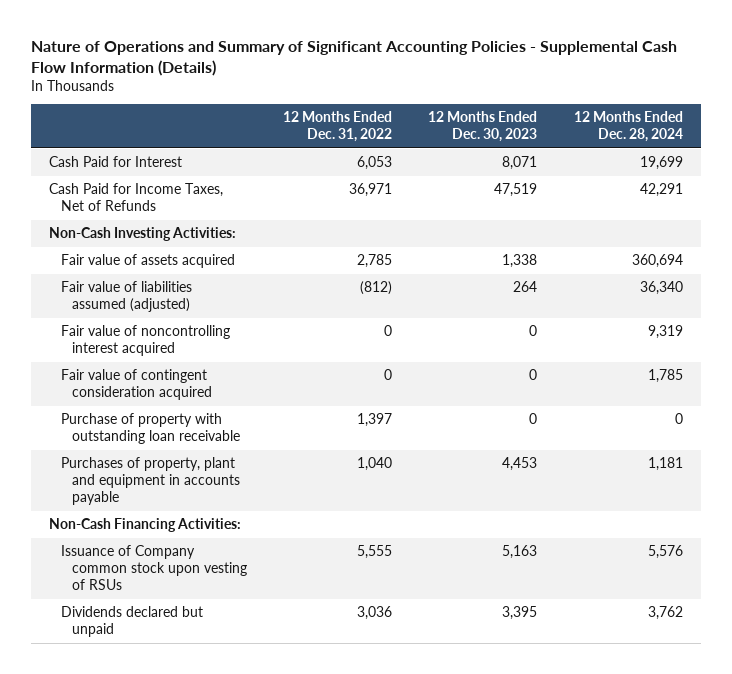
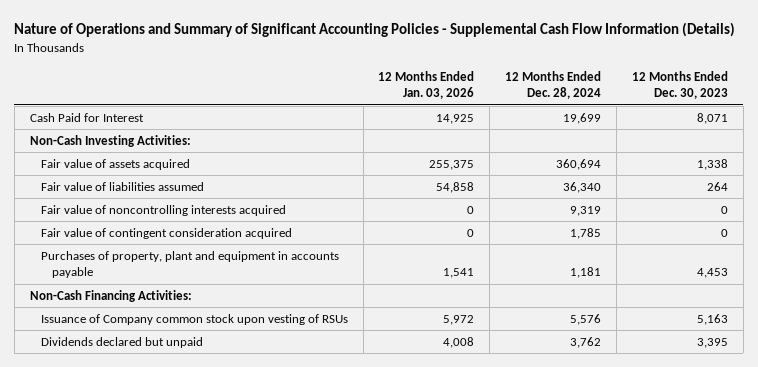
- | 12 Months Ended Dec. 31, 2022 | 12 Months Ended Dec. 30, 2023 | 12 Months Ended Dec. 28, 2024
+ | 12 Months Ended Jan. 03, 2026 | 12 Months Ended Dec. 28, 2024 | 12 Months Ended Dec. 30, 2023
- Cash Paid for Income Taxes, Net of Refunds | 36,971 | 47,519 | 42,291
- Fair value of liabilities assumed (adjusted) | (812) | 264 | 36,340
- Fair value of noncontrolling interest acquired | 0 | 0 | 9,319
+ Fair value of liabilities assumed | 54,858 | 36,340 | 264
+ Fair value of noncontrolling interests acquired | 0 | 9,319 | 0
- Purchase of property with outstanding loan receivable | 1,397 | 0 | 0

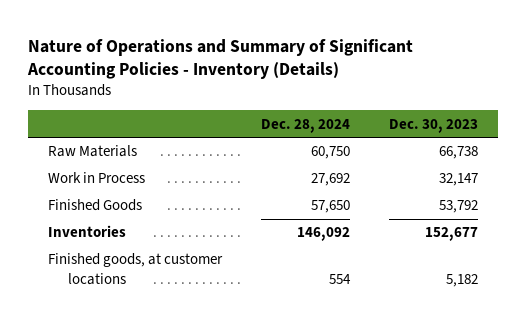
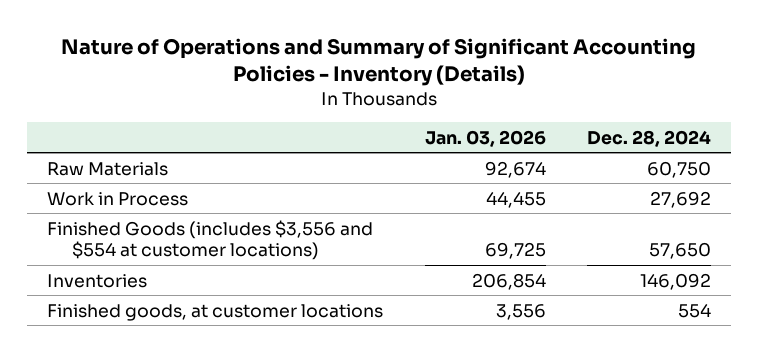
- | Dec. 28, 2024 | Dec. 30, 2023
+ | Jan. 03, 2026 | Dec. 28, 2024
- Finished Goods | 57,650 | 53,792
+ Finished Goods (includes $3,556 and $554 at customer locations) | 69,725 | 57,650

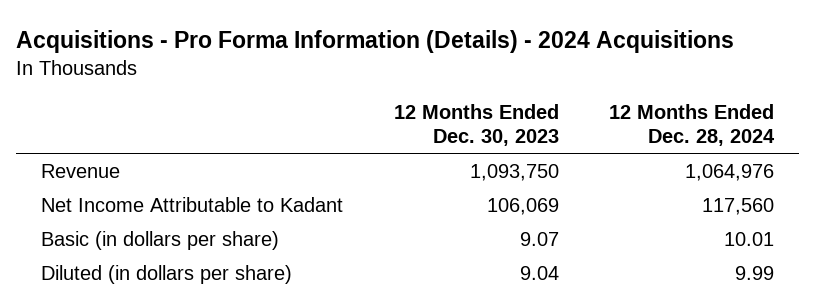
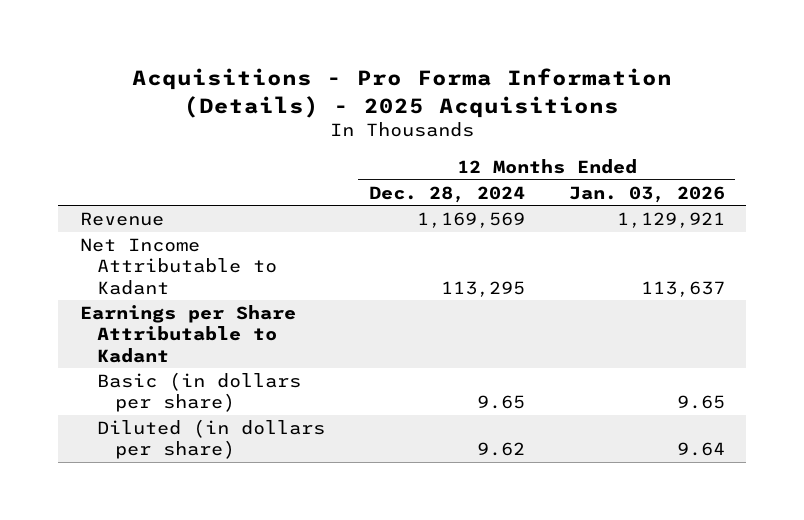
- Acquisitions - Pro Forma Information (Details) - 2024 Acquisitions
+ Acquisitions - Pro Forma Information (Details) - 2025 Acquisitions
- | 12 Months Ended Dec. 30, 2023 | 12 Months Ended Dec. 28, 2024
+ | 12 Months Ended Dec. 28, 2024 | 12 Months Ended Jan. 03, 2026
- Revenue | 1,093,750 | 1,064,976
- Net Income Attributable to Kadant | 106,069 | 117,560
- Basic (in dollars per share) | 9.07 | 10.01
- Diluted (in dollars per share) | 9.04 | 9.99
+ Revenue | 1,169,569 | 1,129,921
+ Net Income Attributable to Kadant | 113,295 | 113,637
+ Earnings per Share Attributable to Kadant
+ Basic (in dollars per share) | 9.65 | 9.65
+ Diluted (in dollars per share) | 9.62 | 9.64

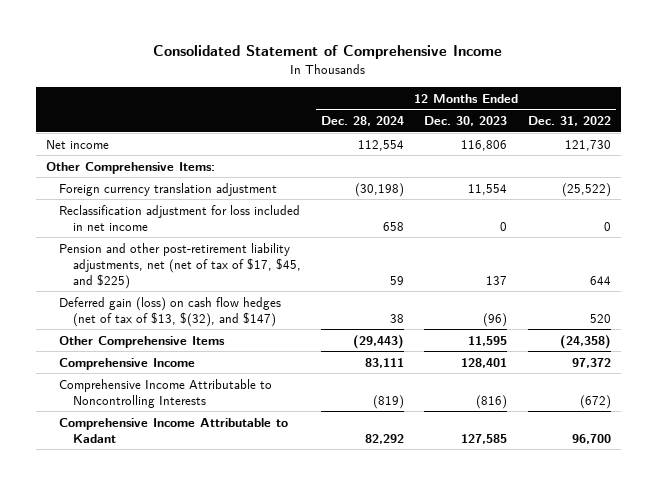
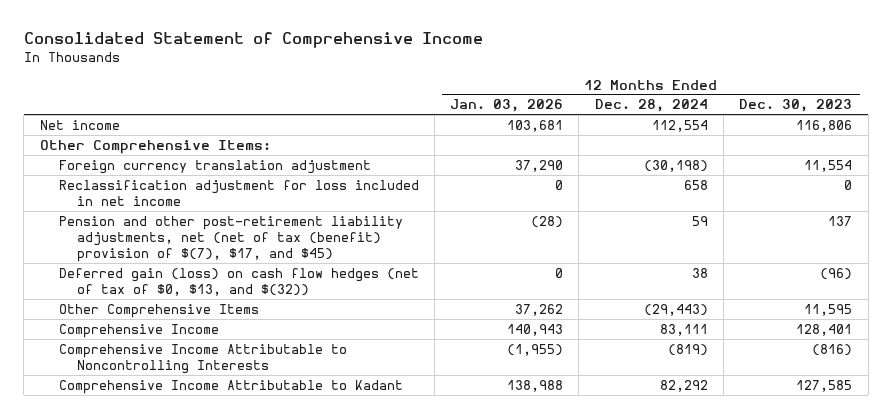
- | 12 Months Ended Dec. 28, 2024 | 12 Months Ended Dec. 30, 2023 | 12 Months Ended Dec. 31, 2022
+ | 12 Months Ended Jan. 03, 2026 | 12 Months Ended Dec. 28, 2024 | 12 Months Ended Dec. 30, 2023
- Pension and other post-retirement liability adjustments, net (net of tax of $17, $45, and $225) | 59 | 137 | 644
- Deferred gain (loss) on cash flow hedges (net of tax of $13, $(32), and $147) | 38 | (96) | 520
+ Pension and other post-retirement liability adjustments, net (net of tax (benefit) provision of $(7), $17, and $45) | (28) | 59 | 137
+ Deferred gain (loss) on cash flow hedges (net of tax of $0, $13, and $(32)) | 0 | 38 | (96)

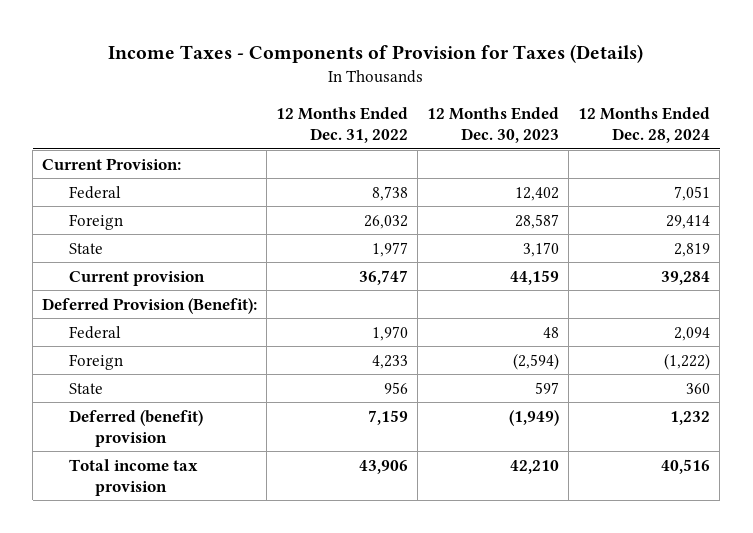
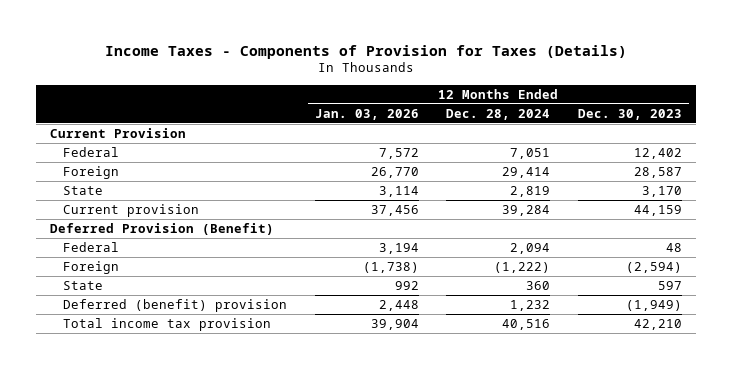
- | 12 Months Ended Dec. 31, 2022 | 12 Months Ended Dec. 30, 2023 | 12 Months Ended Dec. 28, 2024
+ | 12 Months Ended Jan. 03, 2026 | 12 Months Ended Dec. 28, 2024 | 12 Months Ended Dec. 30, 2023
- Current Provision:
+ Current Provision
- Deferred Provision (Benefit):
+ Deferred Provision (Benefit)

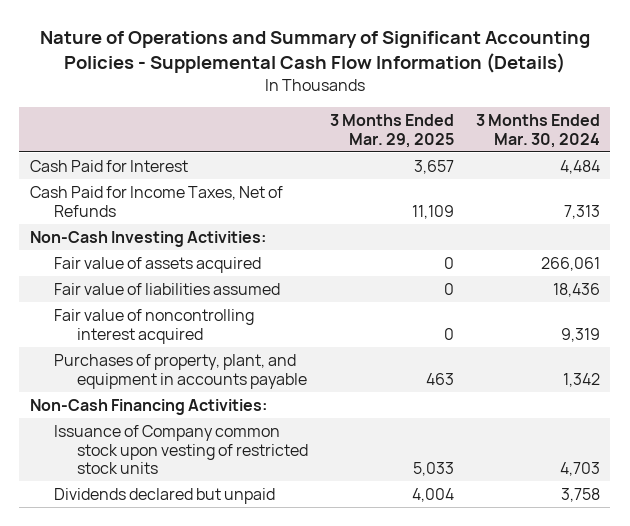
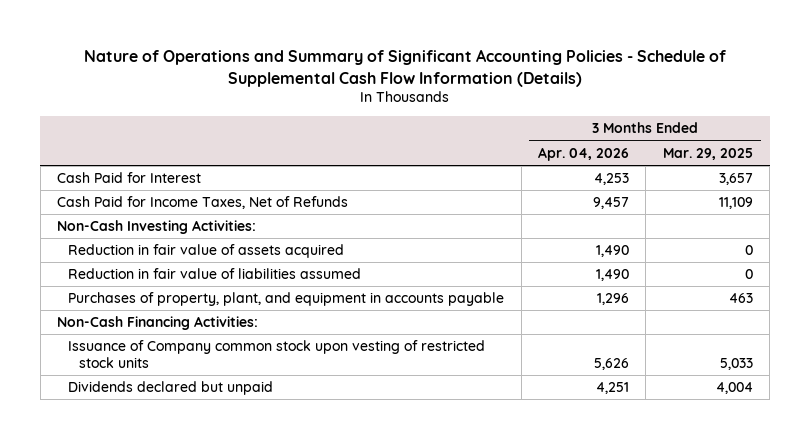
- Nature of Operations and Summary of Significant Accounting Policies - Supplemental Cash Flow Information (Details)
+ Nature of Operations and Summary of Significant Accounting Policies - Schedule of Supplemental Cash Flow Information (Details)
- | 3 Months Ended Mar. 29, 2025 | 3 Months Ended Mar. 30, 2024
+ | 3 Months Ended Apr. 04, 2026 | 3 Months Ended Mar. 29, 2025
- Fair value of assets acquired | 0 | 266,061
- Fair value of liabilities assumed | 0 | 18,436
- Fair value of noncontrolling interest acquired | 0 | 9,319
+ Reduction in fair value of assets acquired | 1,490 | 0
+ Reduction in fair value of liabilities assumed | 1,490 | 0

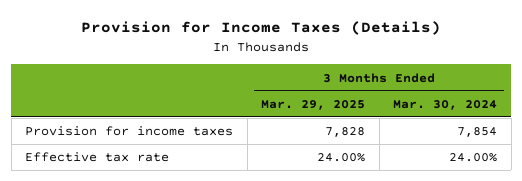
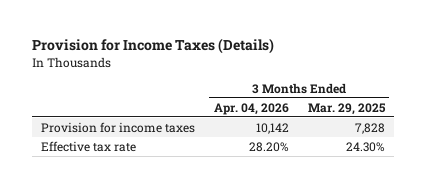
- | 3 Months Ended Mar. 29, 2025 | 3 Months Ended Mar. 30, 2024
+ | 3 Months Ended Apr. 04, 2026 | 3 Months Ended Mar. 29, 2025
- Effective tax rate | 24.00% | 24.00%
+ Effective tax rate | 28.20% | 24.30%

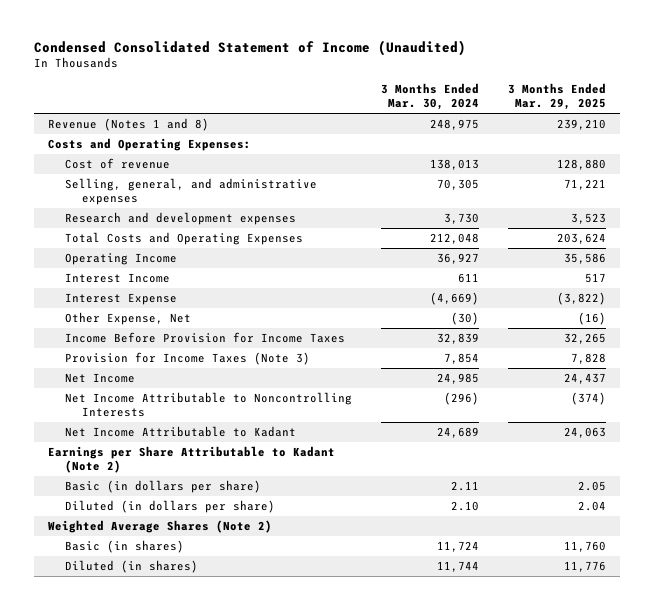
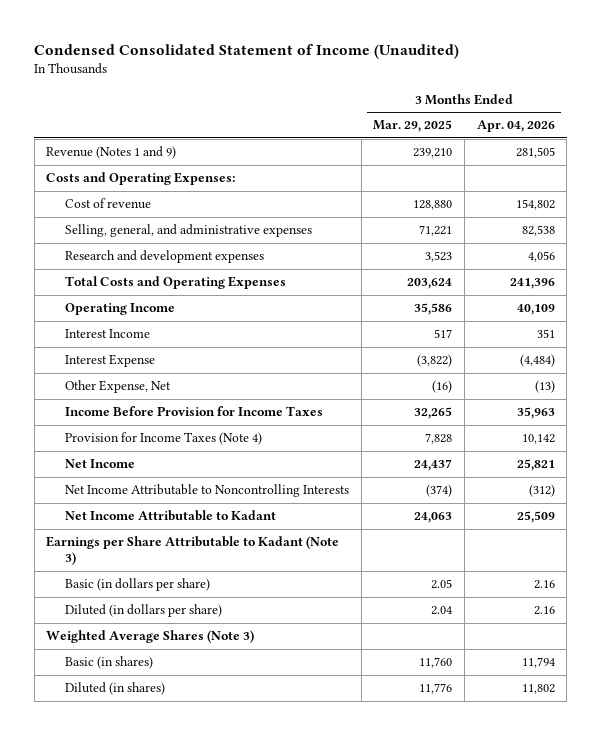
- | 3 Months Ended Mar. 30, 2024 | 3 Months Ended Mar. 29, 2025
+ | 3 Months Ended Mar. 29, 2025 | 3 Months Ended Apr. 04, 2026
- Revenue (Notes 1 and 8) | 248,975 | 239,210
+ Revenue (Notes 1 and 9) | 239,210 | 281,505
- Provision for Income Taxes (Note 3) | 7,854 | 7,828
+ Provision for Income Taxes (Note 4) | 7,828 | 10,142
- Earnings per Share Attributable to Kadant (Note 2)
+ Earnings per Share Attributable to Kadant (Note 3)
- Weighted Average Shares (Note 2)
+ Weighted Average Shares (Note 3)

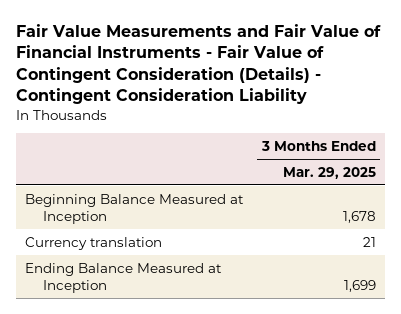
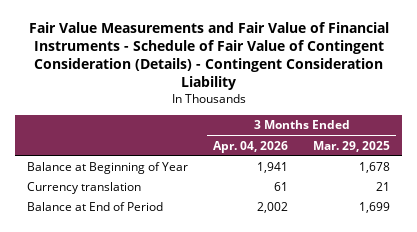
- Fair Value Measurements and Fair Value of Financial Instruments - Fair Value of Contingent Consideration (Details) - Contingent Consideration Liability
+ Fair Value Measurements and Fair Value of Financial Instruments - Schedule of Fair Value of Contingent Consideration (Details) - Contingent Consideration Liability
- | 3 Months Ended Mar. 29, 2025
+ | 3 Months Ended Apr. 04, 2026 | 3 Months Ended Mar. 29, 2025
- Beginning Balance Measured at Inception | 1,678
+ Balance at Beginning of Year | 1,941 | 1,678
- Ending Balance Measured at Inception | 1,699
+ Balance at End of Period | 2,002 | 1,699

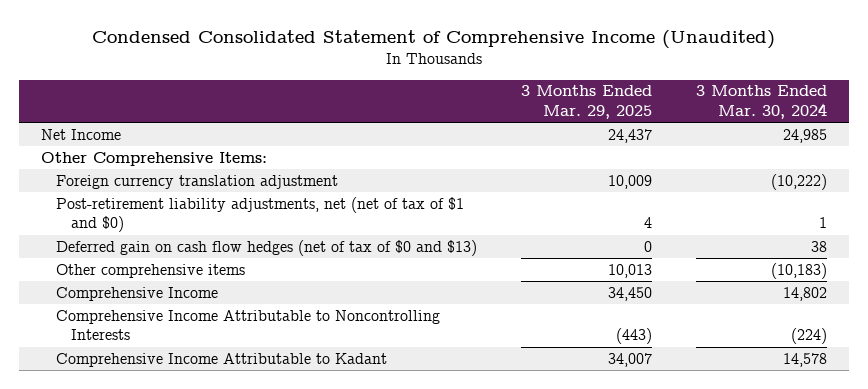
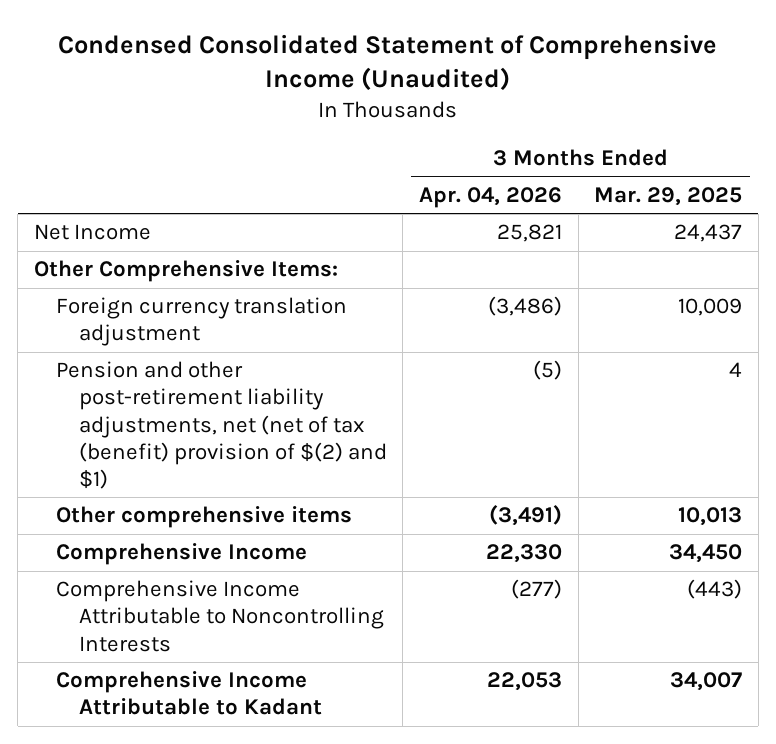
- | 3 Months Ended Mar. 29, 2025 | 3 Months Ended Mar. 30, 2024
+ | 3 Months Ended Apr. 04, 2026 | 3 Months Ended Mar. 29, 2025
- Post-retirement liability adjustments, net (net of tax of $1 and $0) | 4 | 1
- Deferred gain on cash flow hedges (net of tax of $0 and $13) | 0 | 38
+ Pension and other post-retirement liability adjustments, net (net of tax (benefit) provision of $(2) and $1) | (5) | 4

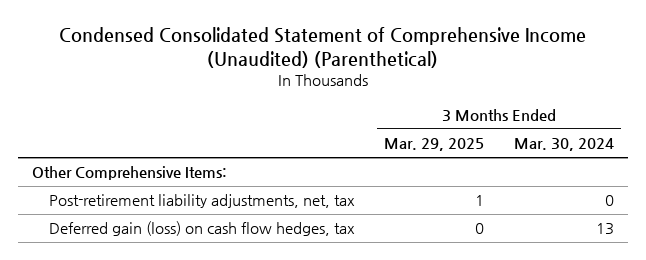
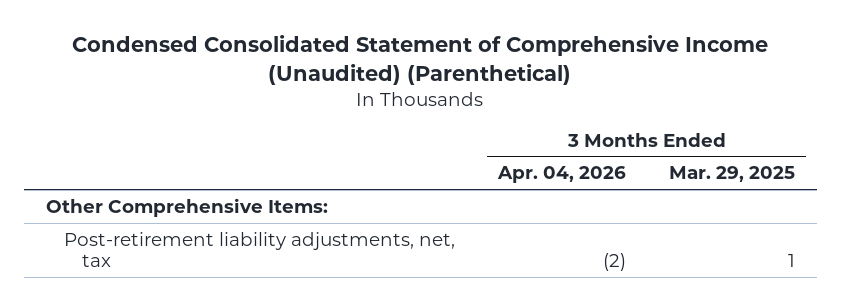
- | 3 Months Ended Mar. 29, 2025 | 3 Months Ended Mar. 30, 2024
+ | 3 Months Ended Apr. 04, 2026 | 3 Months Ended Mar. 29, 2025
- Deferred gain (loss) on cash flow hedges, tax | 0 | 13

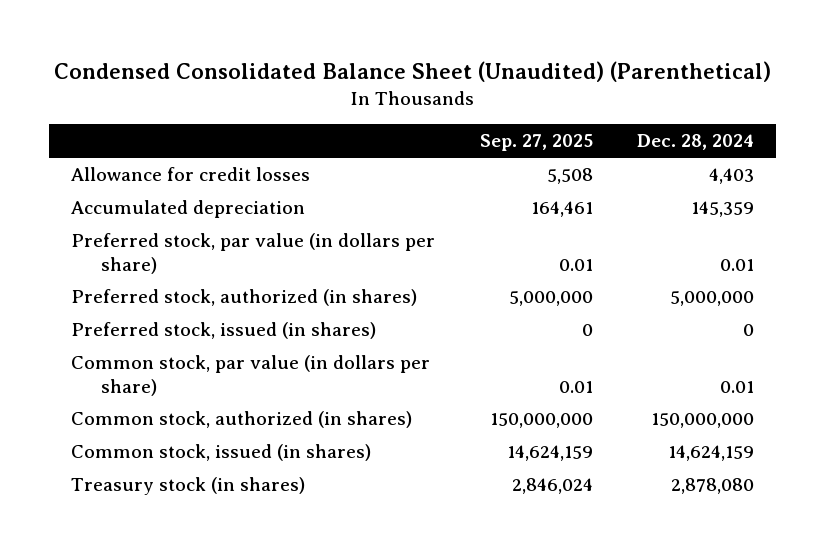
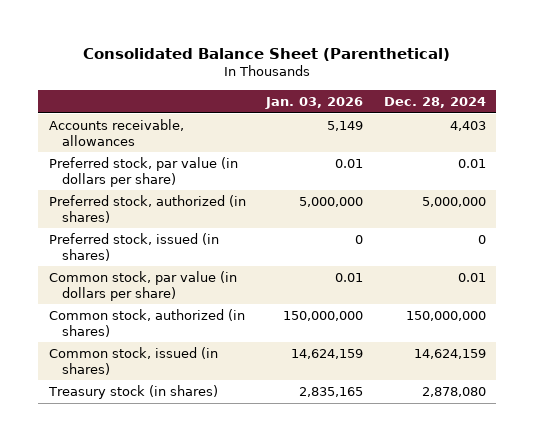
- Condensed Consolidated Balance Sheet (Unaudited) (Parenthetical)
+ Consolidated Balance Sheet (Parenthetical)
- | Sep. 27, 2025 | Dec. 28, 2024
+ | Jan. 03, 2026 | Dec. 28, 2024
- Allowance for credit losses | 5,508 | 4,403
- Accumulated depreciation | 164,461 | 145,359
+ Accounts receivable, allowances | 5,149 | 4,403

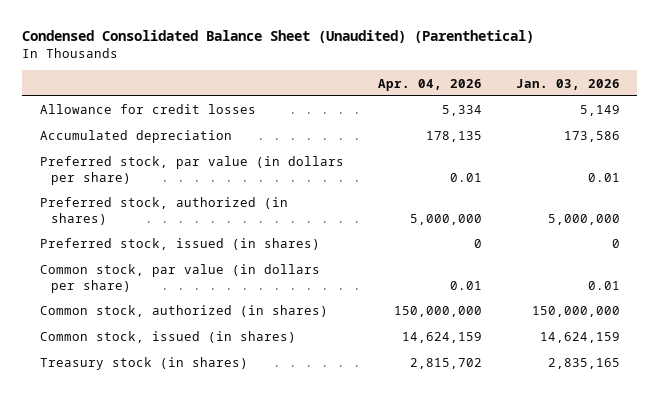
- Consolidated Balance Sheet (Parenthetical)
+ Condensed Consolidated Balance Sheet (Unaudited) (Parenthetical)
- | Jan. 03, 2026 | Dec. 28, 2024
+ | Apr. 04, 2026 | Jan. 03, 2026
- Accounts receivable, allowances | 5,149 | 4,403
+ Allowance for credit losses | 5,334 | 5,149
+ Accumulated depreciation | 178,135 | 173,586

